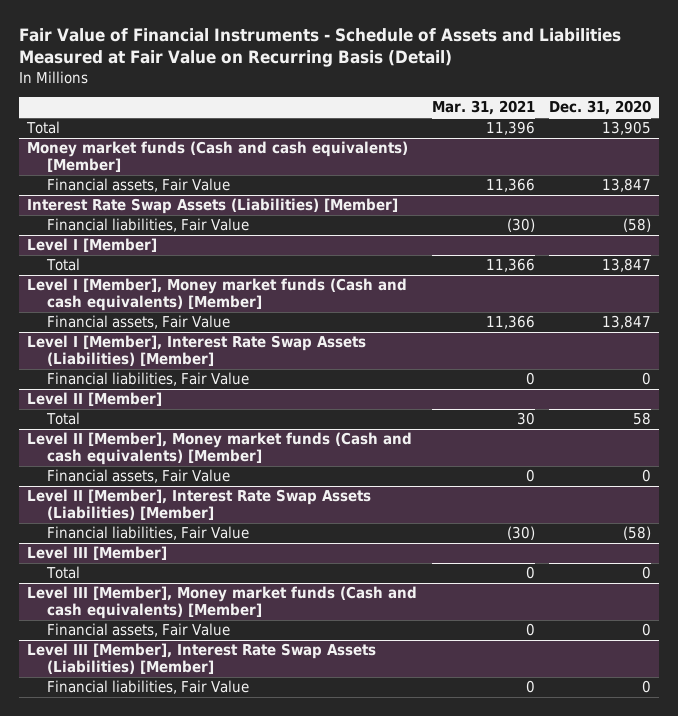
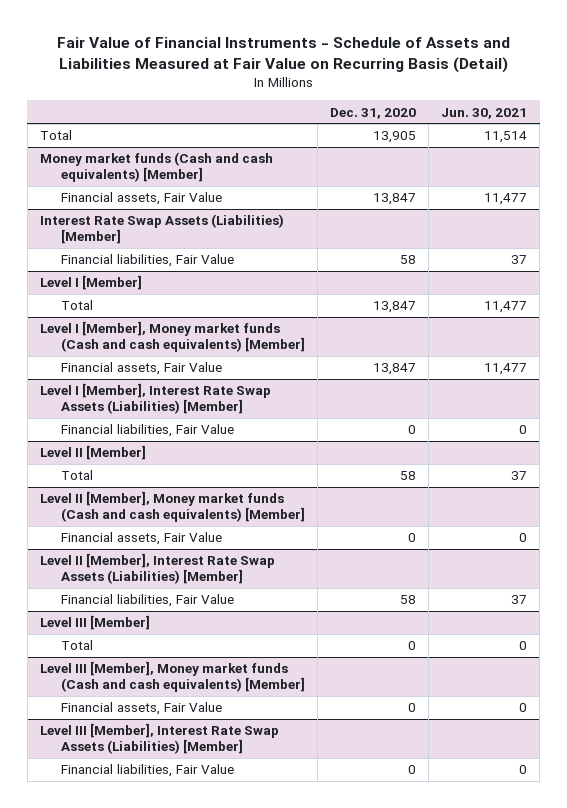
- | Mar. 31, 2021 | Dec. 31, 2020
+ | Dec. 31, 2020 | Jun. 30, 2021
@ Interest Rate Swap Assets (Liabilities) [Member]
- Financial liabilities, Fair Value | (30) | (58)
+ Financial liabilities, Fair Value | 58 | 37
@ Level II [Member], Interest Rate Swap Assets (Liabilities) [Member]
- Financial liabilities, Fair Value | (30) | (58)
+ Financial liabilities, Fair Value | 58 | 37

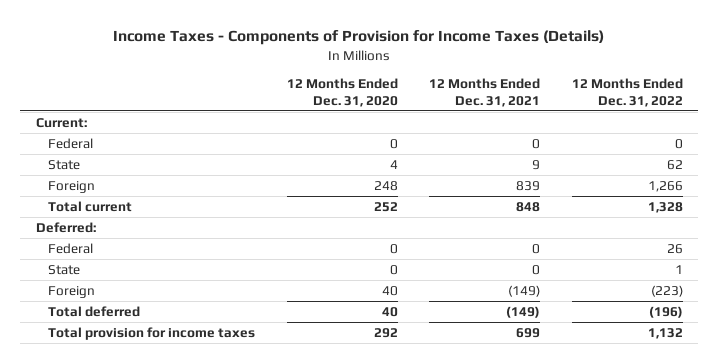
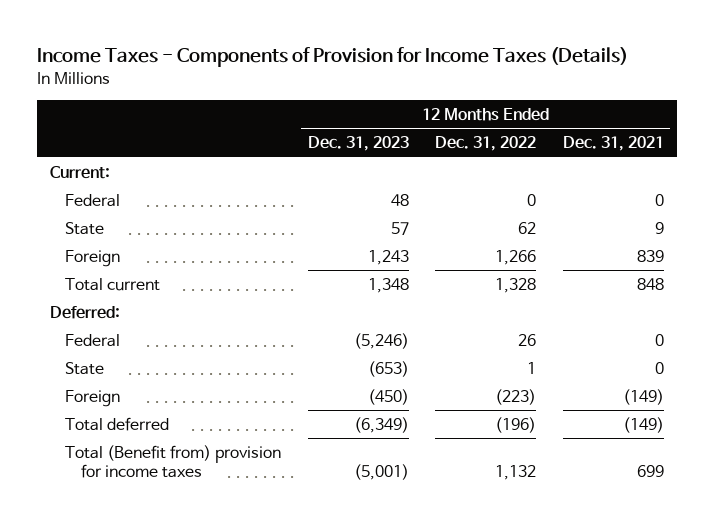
- | 12 Months Ended Dec. 31, 2020 | 12 Months Ended Dec. 31, 2021 | 12 Months Ended Dec. 31, 2022
+ | 12 Months Ended Dec. 31, 2023 | 12 Months Ended Dec. 31, 2022 | 12 Months Ended Dec. 31, 2021
- Total provision for income taxes | 292 | 699 | 1,132
+ Total (Benefit from) provision for income taxes | (5,001) | 1,132 | 699

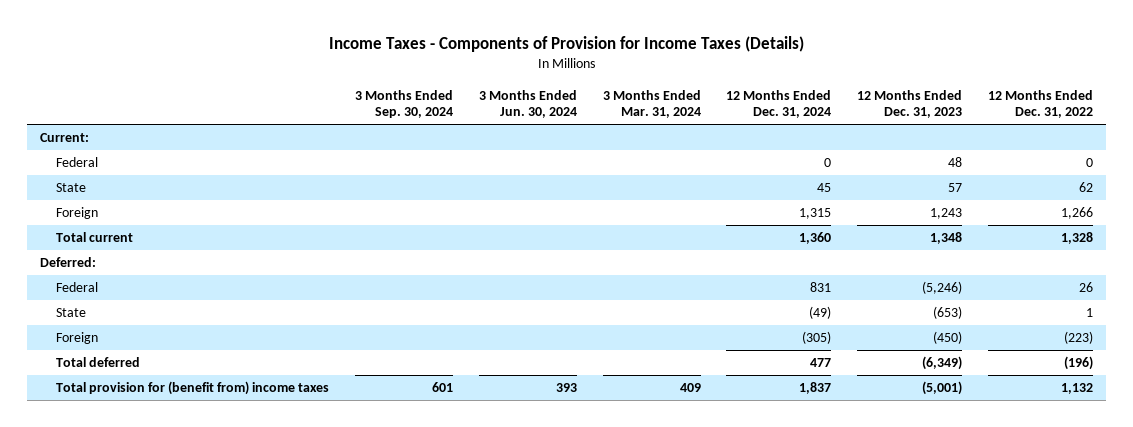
- | 12 Months Ended Dec. 31, 2023 | 12 Months Ended Dec. 31, 2022 | 12 Months Ended Dec. 31, 2021
+ | 3 Months Ended Sep. 30, 2024 | 3 Months Ended Jun. 30, 2024 | 3 Months Ended Mar. 31, 2024 | 12 Months Ended Dec. 31, 2024 | 12 Months Ended Dec. 31, 2023 | 12 Months Ended Dec. 31, 2022
- Total (Benefit from) provision for income taxes | (5,001) | 1,132 | 699
+ Total provision for (benefit from) income taxes | 601 | 393 | 409 | 1,837 | (5,001) | 1,132

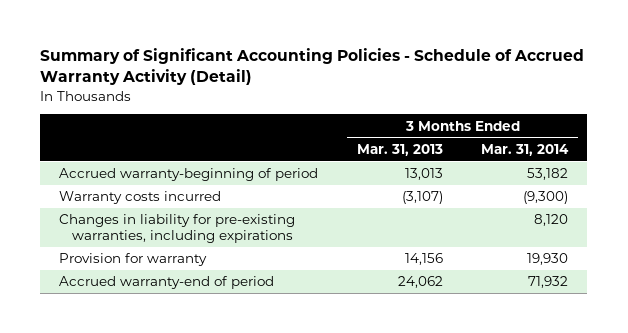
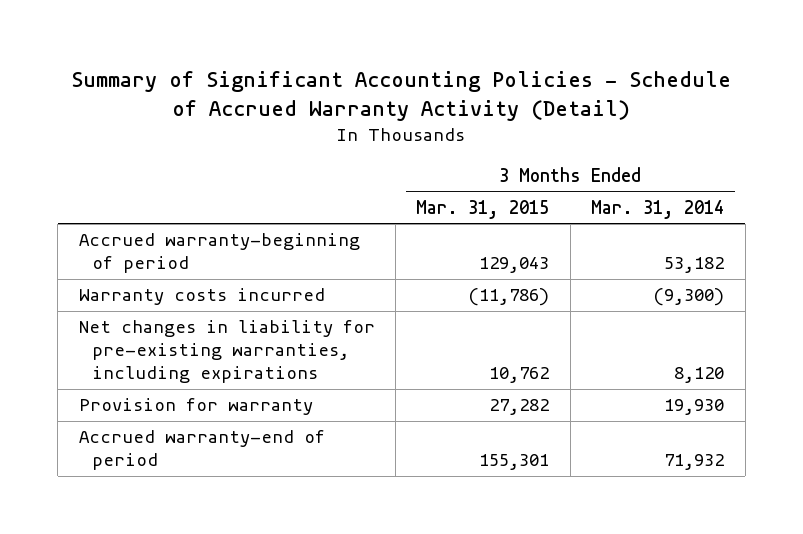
- | 3 Months Ended Mar. 31, 2013 | 3 Months Ended Mar. 31, 2014
+ | 3 Months Ended Mar. 31, 2015 | 3 Months Ended Mar. 31, 2014
- Changes in liability for pre-existing warranties, including expirations | | 8,120
+ Net changes in liability for pre-existing warranties, including expirations | 10,762 | 8,120

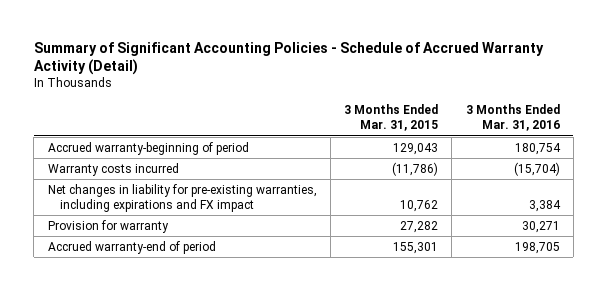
- | 3 Months Ended Mar. 31, 2015 | 3 Months Ended Mar. 31, 2014
+ | 3 Months Ended Mar. 31, 2015 | 3 Months Ended Mar. 31, 2016
- Net changes in liability for pre-existing warranties, including expirations | 10,762 | 8,120
+ Net changes in liability for pre-existing warranties, including expirations and FX impact | 10,762 | 3,384

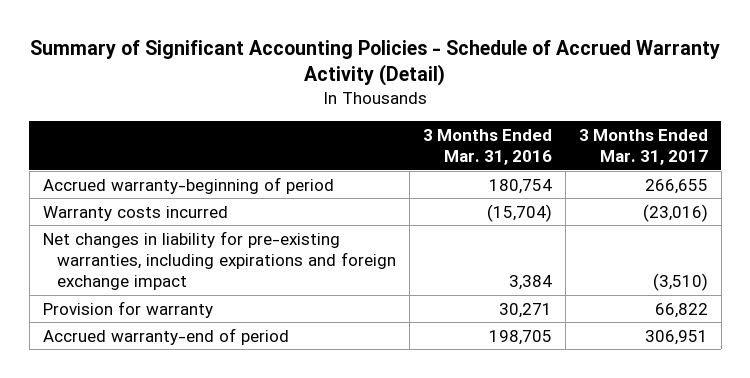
- | 3 Months Ended Mar. 31, 2015 | 3 Months Ended Mar. 31, 2016
+ | 3 Months Ended Mar. 31, 2016 | 3 Months Ended Mar. 31, 2017
- Net changes in liability for pre-existing warranties, including expirations and FX impact | 10,762 | 3,384
+ Net changes in liability for pre-existing warranties, including expirations and foreign exchange impact | 3,384 | (3,510)

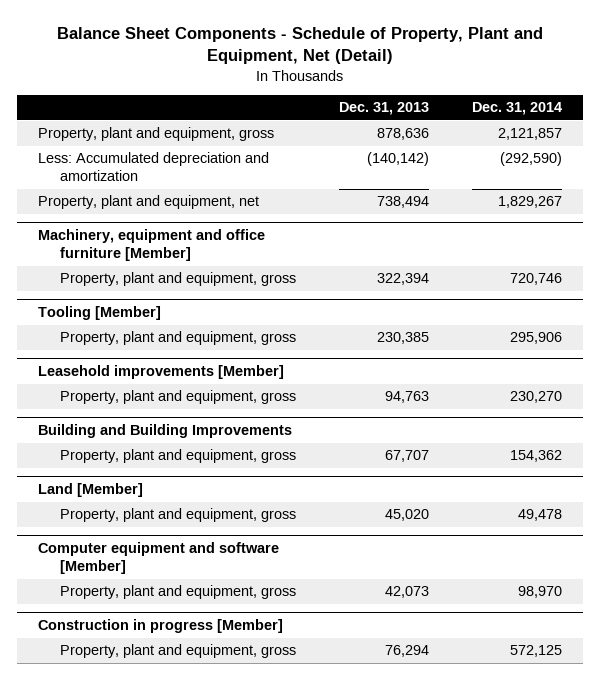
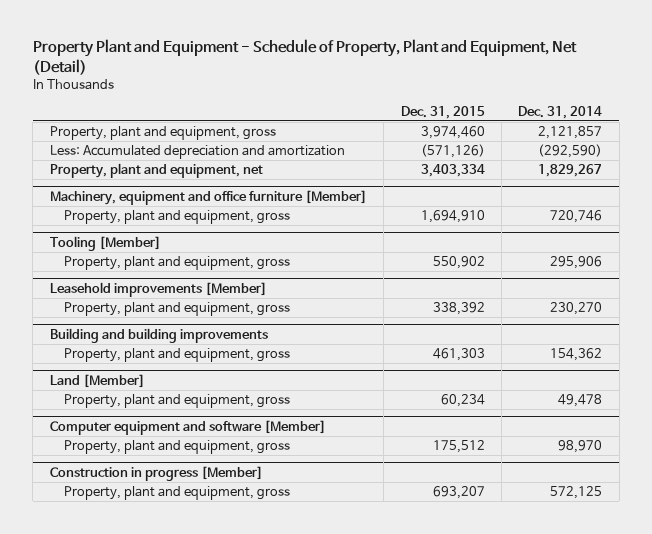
- Balance Sheet Components - Schedule of Property, Plant and Equipment, Net (Detail)
+ Property Plant and Equipment - Schedule of Property, Plant and Equipment, Net (Detail)
- | Dec. 31, 2013 | Dec. 31, 2014
+ | Dec. 31, 2015 | Dec. 31, 2014
- Building and Building Improvements
+ Building and building improvements

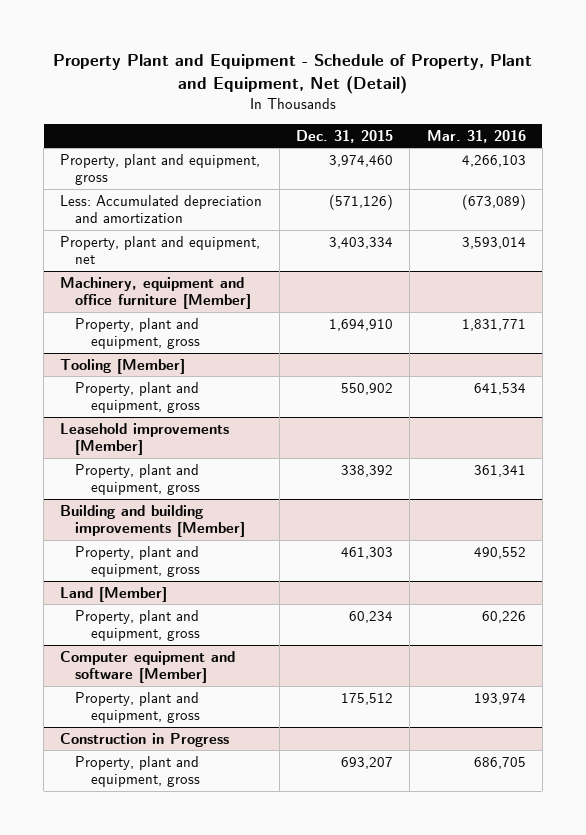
- | Dec. 31, 2015 | Dec. 31, 2014
+ | Dec. 31, 2015 | Mar. 31, 2016
- Building and building improvements
+ Building and building improvements [Member]
- Construction in progress [Member]
+ Construction in Progress

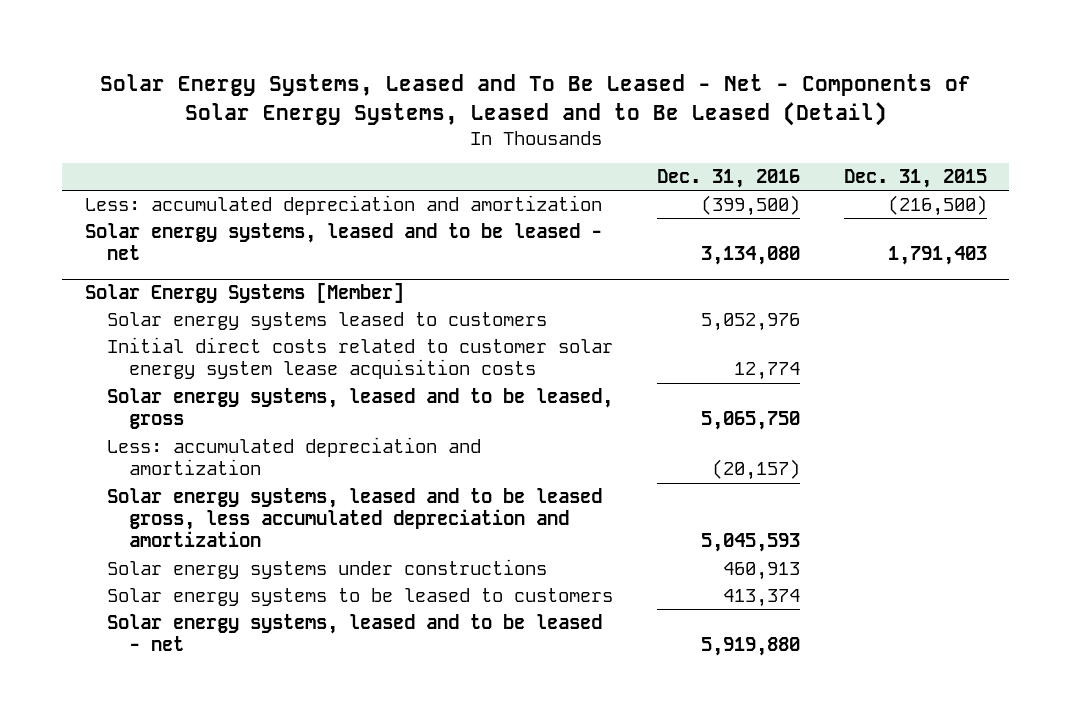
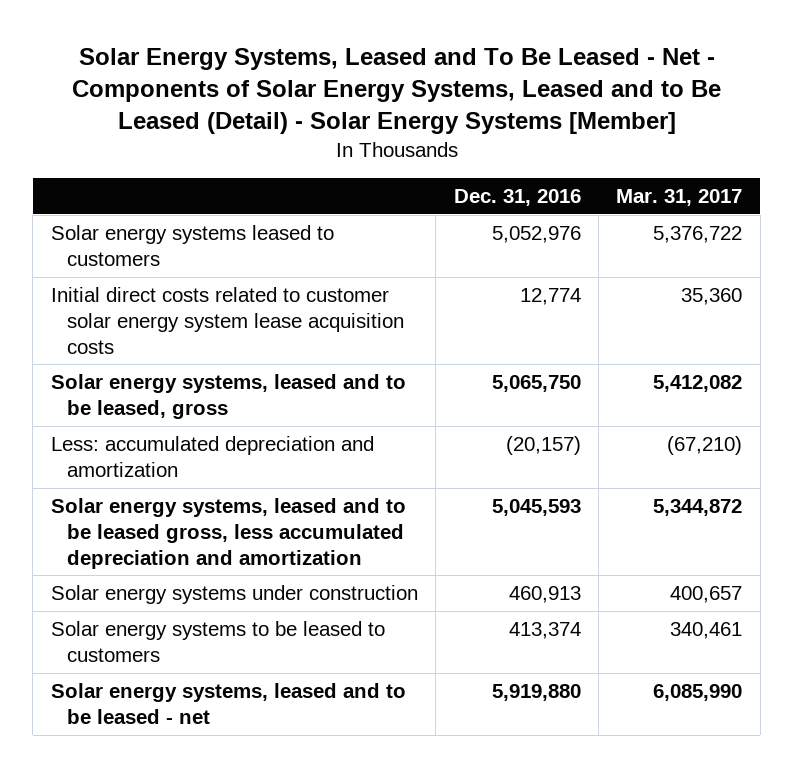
- Solar Energy Systems, Leased and To Be Leased - Net - Components of Solar Energy Systems, Leased and to Be Leased (Detail)
+ Solar Energy Systems, Leased and To Be Leased - Net - Components of Solar Energy Systems, Leased and to Be Leased (Detail) - Solar Energy Systems [Member]
- | Dec. 31, 2016 | Dec. 31, 2015
+ | Dec. 31, 2016 | Mar. 31, 2017
- Less: accumulated depreciation and amortization | (399,500) | (216,500)
- Solar energy systems, leased and to be leased - net | 3,134,080 | 1,791,403
- Solar Energy Systems [Member]
- Solar energy systems under constructions | 460,913 |
+ Solar energy systems under construction | 460,913 | 400,657

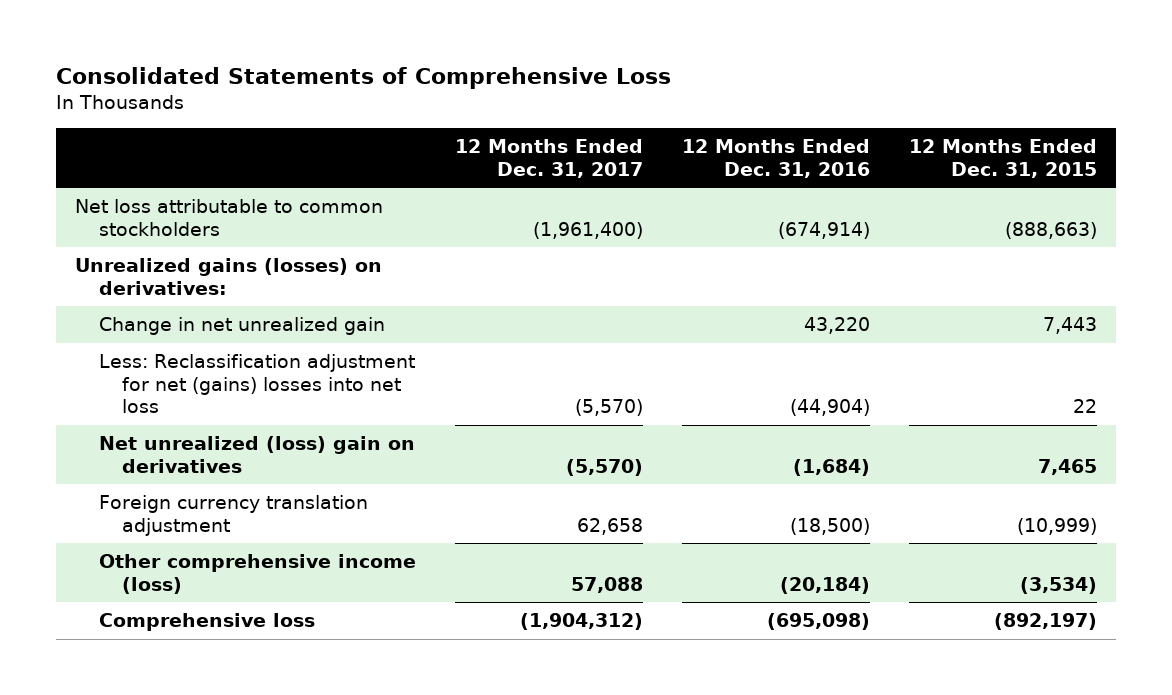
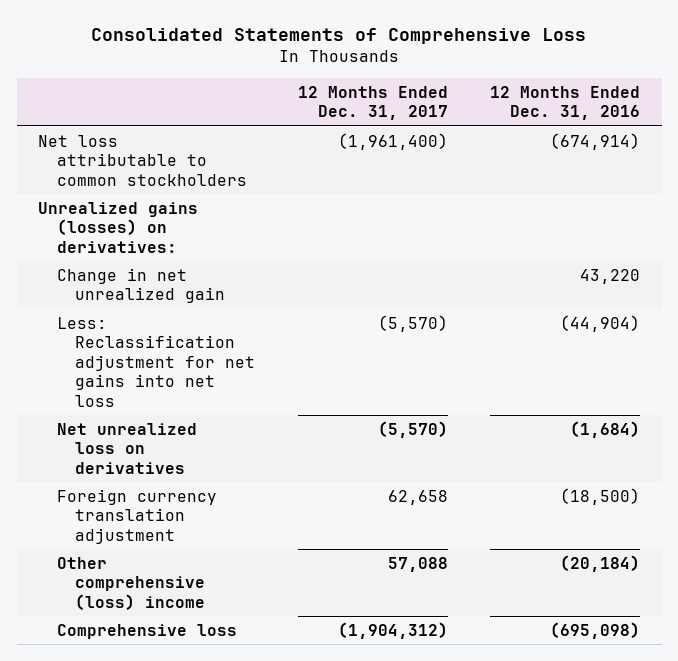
- | 12 Months Ended Dec. 31, 2017 | 12 Months Ended Dec. 31, 2016 | 12 Months Ended Dec. 31, 2015
+ | 12 Months Ended Dec. 31, 2017 | 12 Months Ended Dec. 31, 2016
- Less: Reclassification adjustment for net (gains) losses into net loss | (5,570) | (44,904) | 22
- Net unrealized (loss) gain on derivatives | (5,570) | (1,684) | 7,465
+ Less: Reclassification adjustment for net gains into net loss | (5,570) | (44,904)
+ Net unrealized loss on derivatives | (5,570) | (1,684)
- Other comprehensive income (loss) | 57,088 | (20,184) | (3,534)
+ Other comprehensive (loss) income | 57,088 | (20,184)

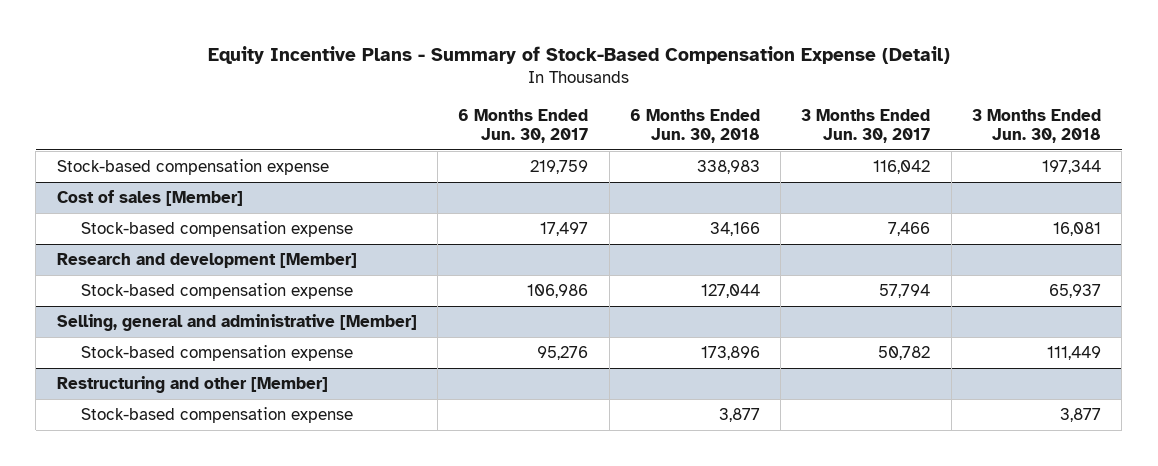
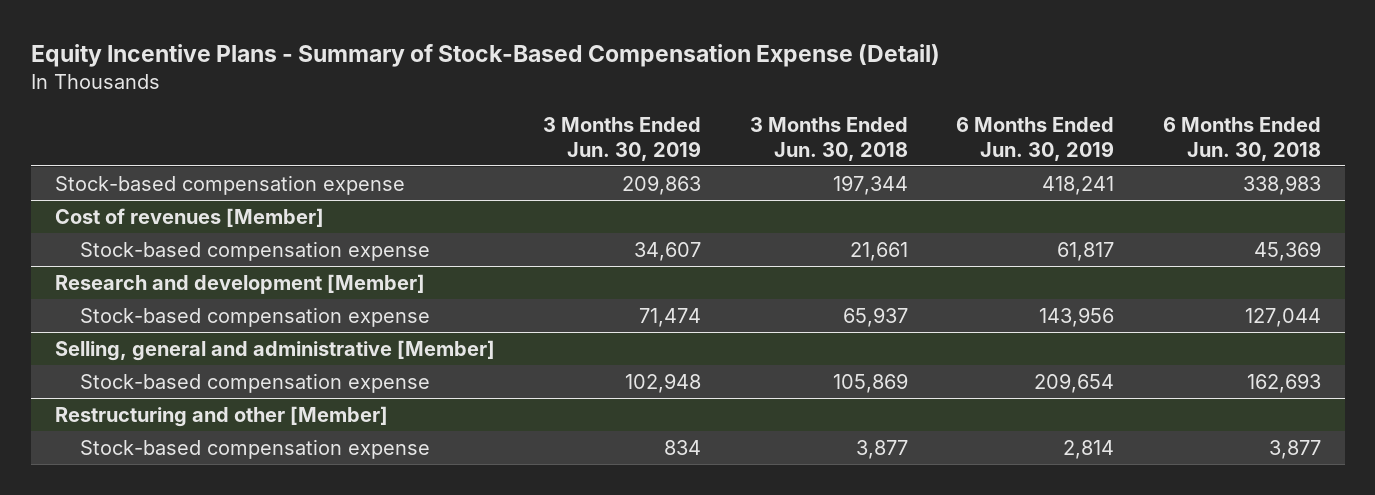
- | 6 Months Ended Jun. 30, 2017 | 6 Months Ended Jun. 30, 2018 | 3 Months Ended Jun. 30, 2017 | 3 Months Ended Jun. 30, 2018
+ | 3 Months Ended Jun. 30, 2019 | 3 Months Ended Jun. 30, 2018 | 6 Months Ended Jun. 30, 2019 | 6 Months Ended Jun. 30, 2018
- Cost of sales [Member]
- Stock-based compensation expense | 17,497 | 34,166 | 7,466 | 16,081
+ Cost of revenues [Member]
+ Stock-based compensation expense | 34,607 | 21,661 | 61,817 | 45,369
@ Selling, general and administrative [Member]
- Stock-based compensation expense | 95,276 | 173,896 | 50,782 | 111,449
+ Stock-based compensation expense | 102,948 | 105,869 | 209,654 | 162,693

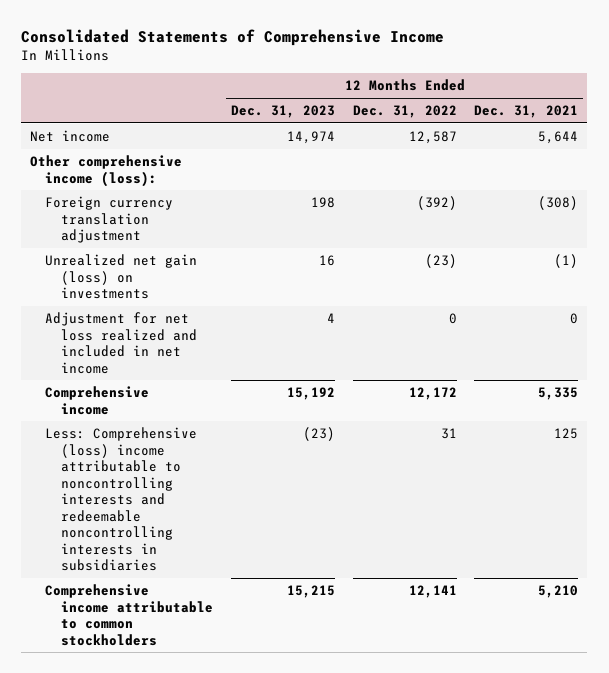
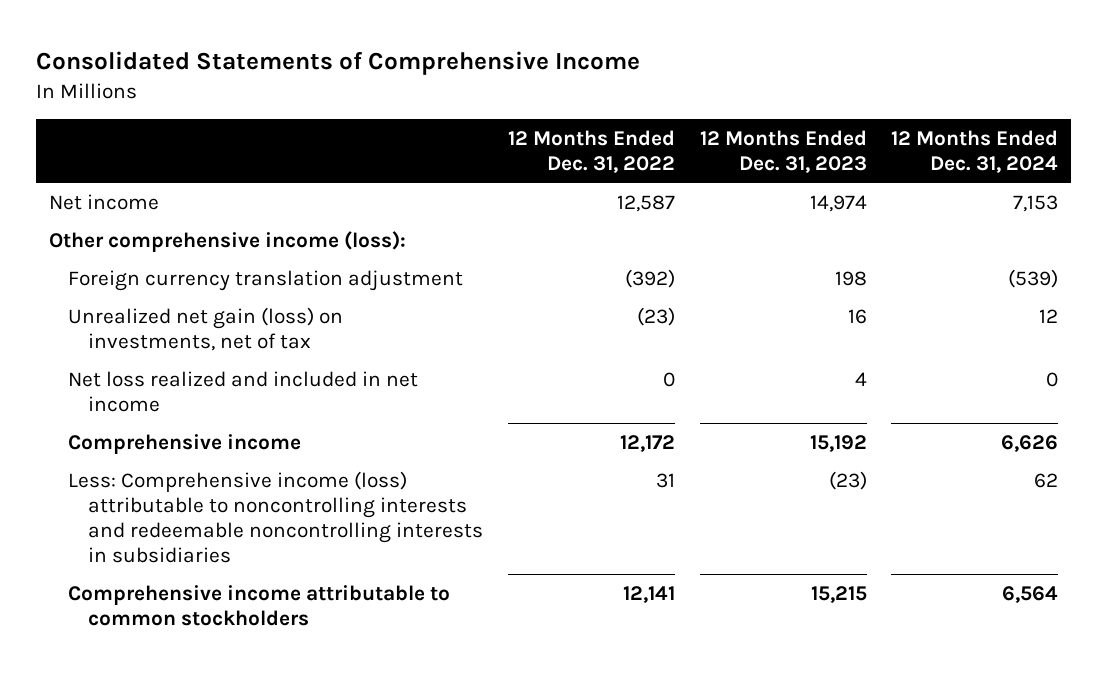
- | 12 Months Ended Dec. 31, 2023 | 12 Months Ended Dec. 31, 2022 | 12 Months Ended Dec. 31, 2021
+ | 12 Months Ended Dec. 31, 2022 | 12 Months Ended Dec. 31, 2023 | 12 Months Ended Dec. 31, 2024
- Unrealized net gain (loss) on investments | 16 | (23) | (1)
- Adjustment for net loss realized and included in net income | 4 | 0 | 0
+ Unrealized net gain (loss) on investments, net of tax | (23) | 16 | 12
+ Net loss realized and included in net income | 0 | 4 | 0
- Less: Comprehensive (loss) income attributable to noncontrolling interests and redeemable noncontrolling interests in subsidiaries | (23) | 31 | 125
+ Less: Comprehensive income (loss) attributable to noncontrolling interests and redeemable noncontrolling interests in subsidiaries | 31 | (23) | 62

